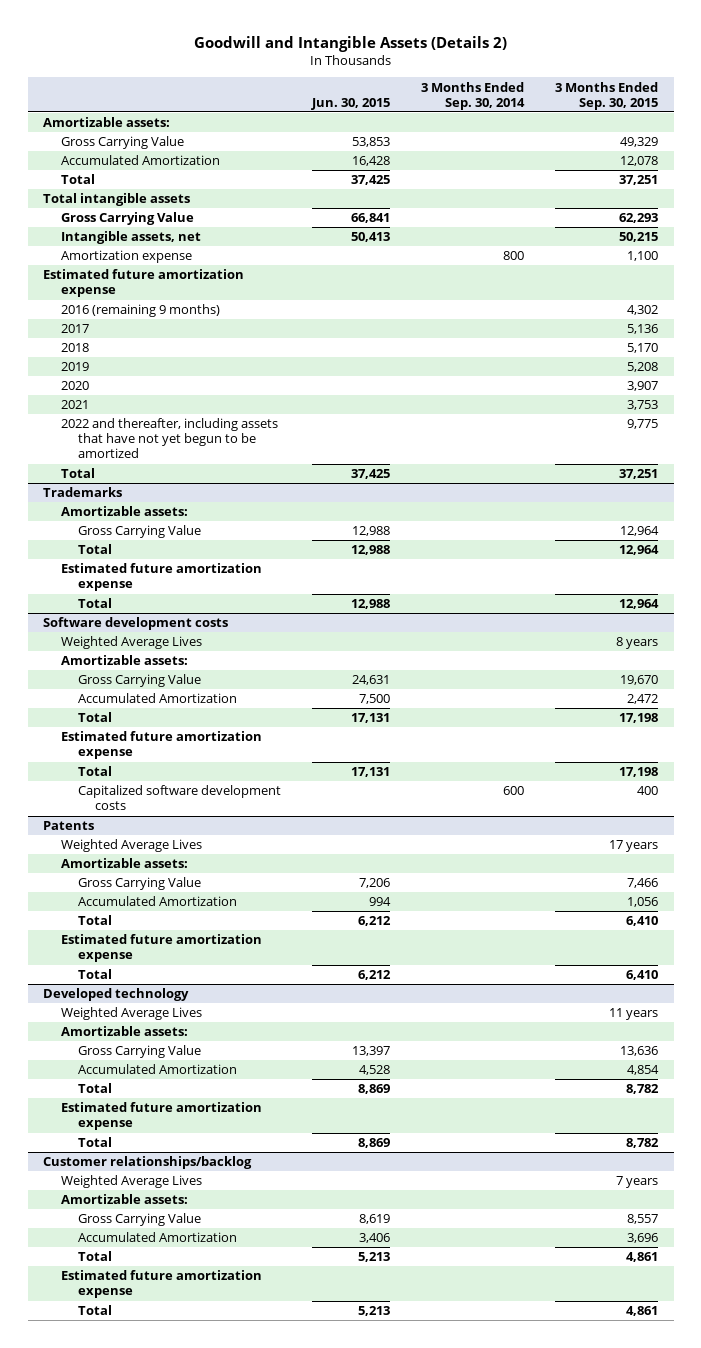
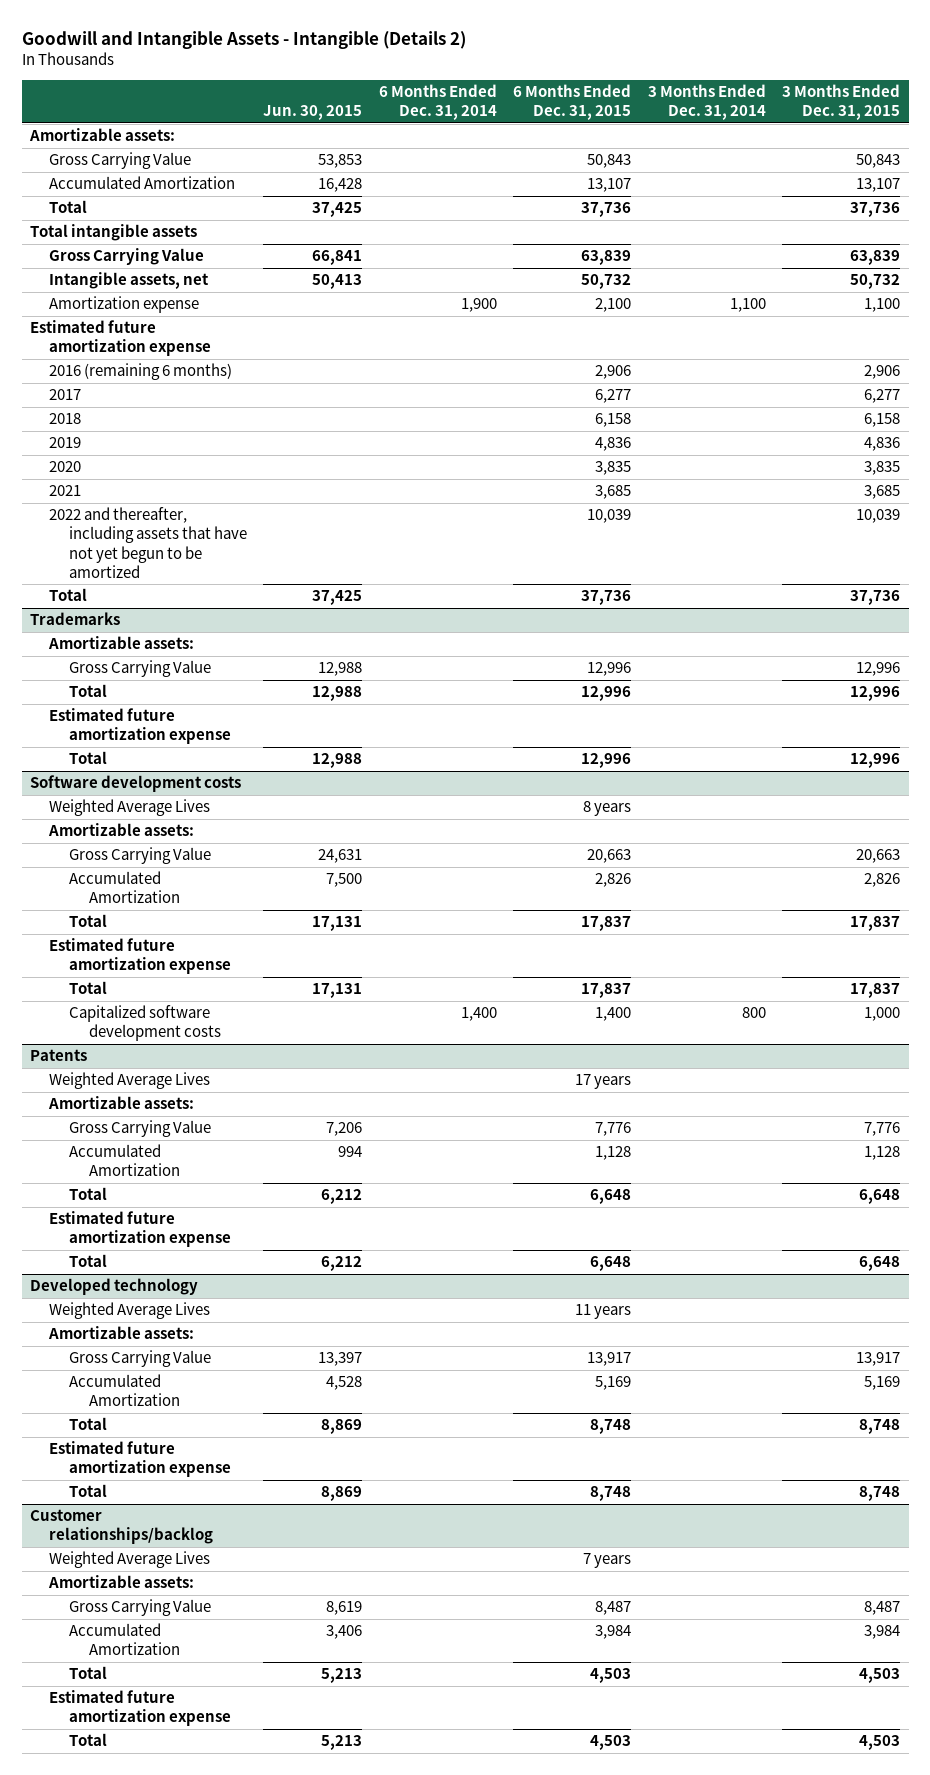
- Goodwill and Intangible Assets (Details 2)
+ Goodwill and Intangible Assets - Intangible (Details 2)
- | Jun. 30, 2015 | 3 Months Ended Sep. 30, 2014 | 3 Months Ended Sep. 30, 2015
+ | Jun. 30, 2015 | 6 Months Ended Dec. 31, 2014 | 6 Months Ended Dec. 31, 2015 | 3 Months Ended Dec. 31, 2014 | 3 Months Ended Dec. 31, 2015
- 2016 (remaining 9 months) | | | 4,302
+ 2016 (remaining 6 months) | | | 2,906 | | 2,906

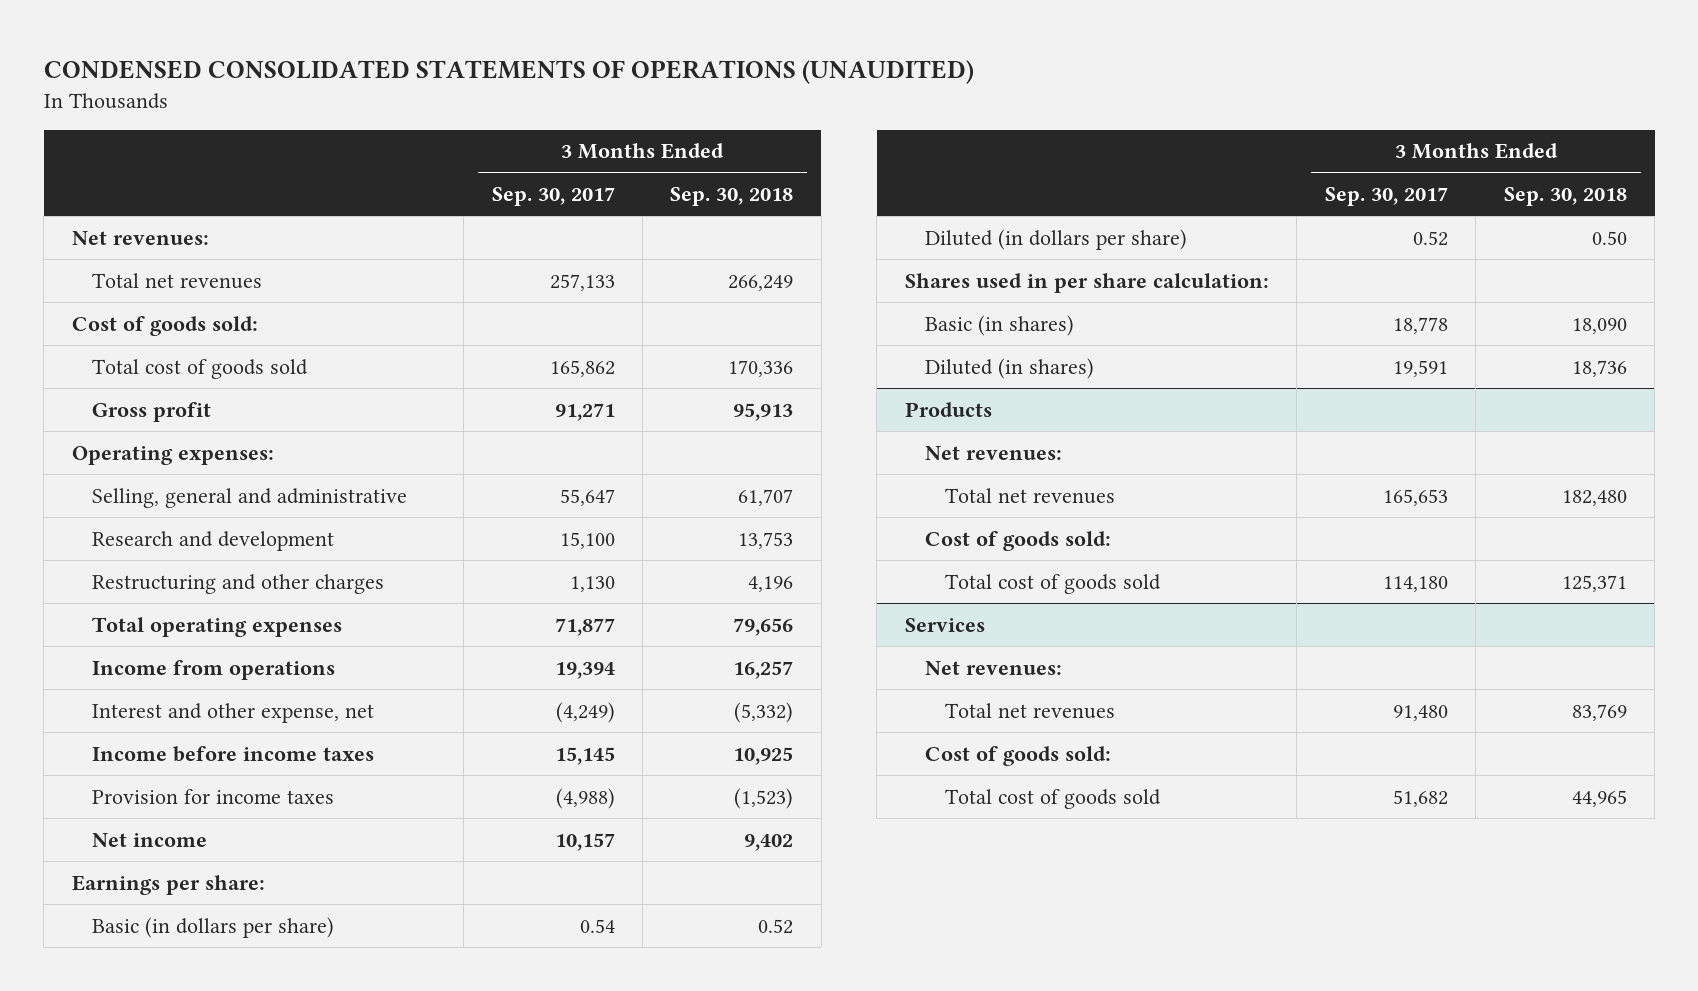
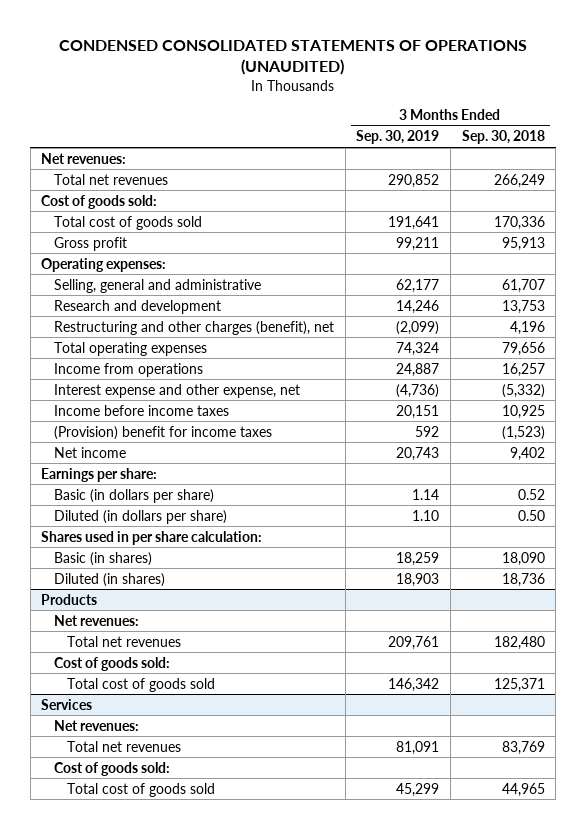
- | 3 Months Ended Sep. 30, 2017 | 3 Months Ended Sep. 30, 2018
+ | 3 Months Ended Sep. 30, 2019 | 3 Months Ended Sep. 30, 2018
- Restructuring and other charges | 1,130 | 4,196
+ Restructuring and other charges (benefit), net | (2,099) | 4,196
- Interest and other expense, net | (4,249) | (5,332)
+ Interest expense and other expense, net | (4,736) | (5,332)
- Provision for income taxes | (4,988) | (1,523)
+ (Provision) benefit for income taxes | 592 | (1,523)

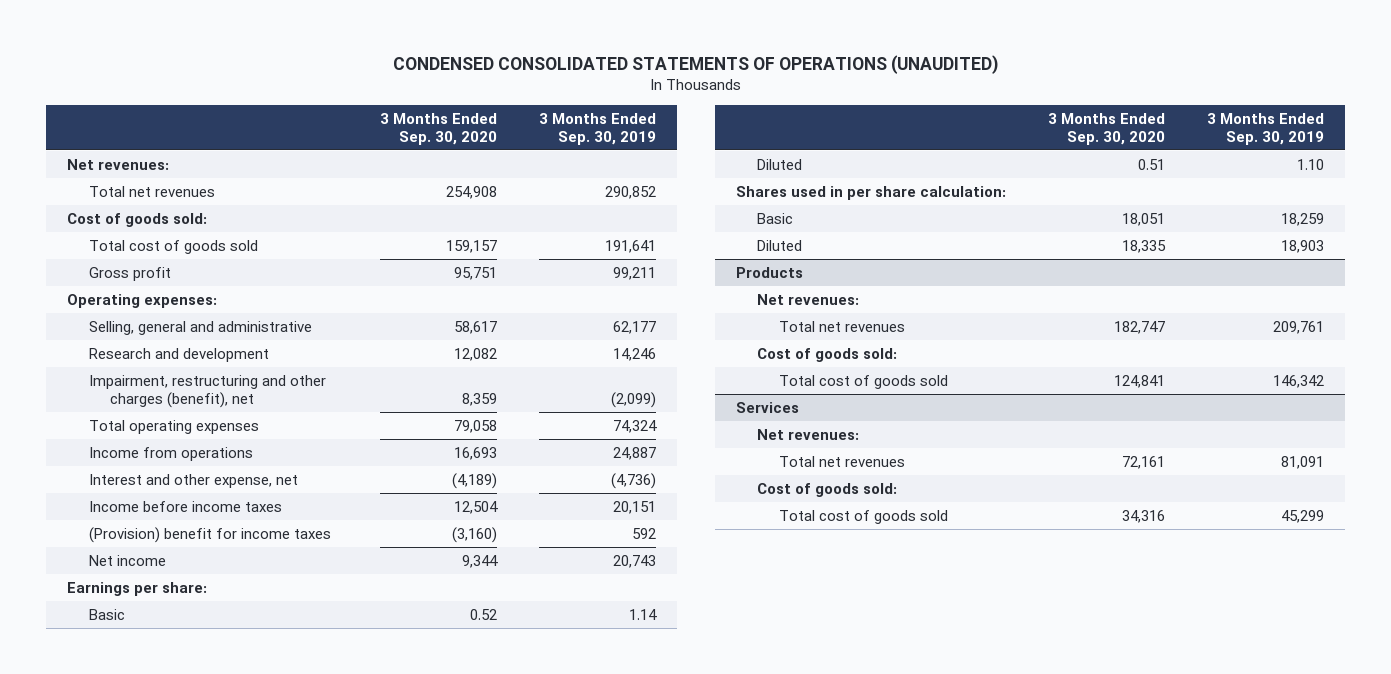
- | 3 Months Ended Sep. 30, 2019 | 3 Months Ended Sep. 30, 2018
+ | 3 Months Ended Sep. 30, 2020 | 3 Months Ended Sep. 30, 2019
- Restructuring and other charges (benefit), net | (2,099) | 4,196
+ Impairment, restructuring and other charges (benefit), net | 8,359 | (2,099)
- Interest expense and other expense, net | (4,736) | (5,332)
+ Interest and other expense, net | (4,189) | (4,736)
- Basic (in dollars per share) | 1.14 | 0.52
- Diluted (in dollars per share) | 1.10 | 0.50
+ Basic | 0.52 | 1.14
+ Diluted | 0.51 | 1.10
- Basic (in shares) | 18,259 | 18,090
- Diluted (in shares) | 18,903 | 18,736
+ Basic | 18,051 | 18,259
+ Diluted | 18,335 | 18,903

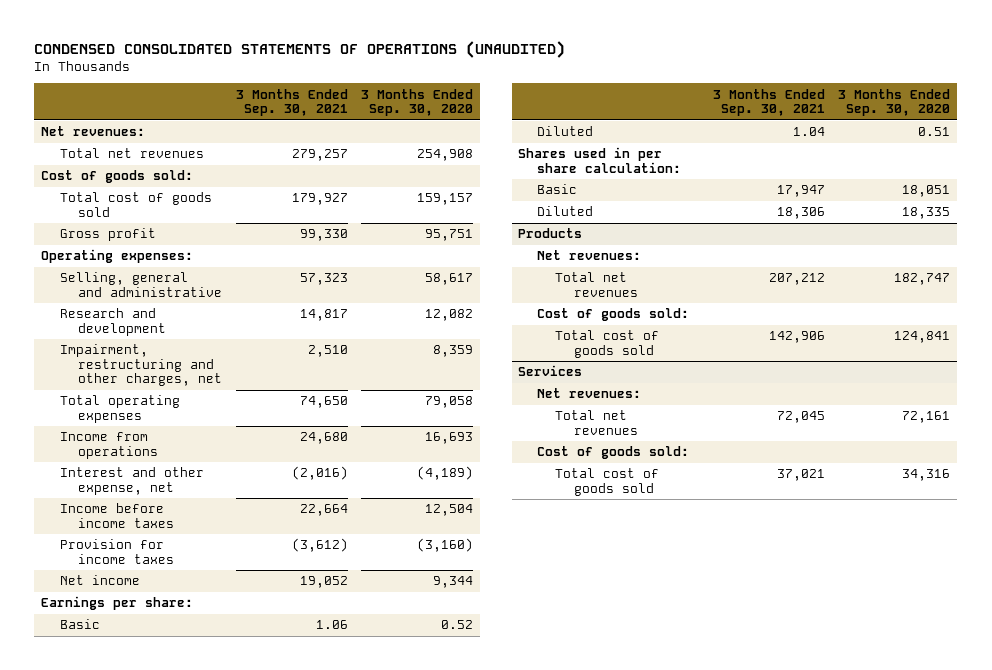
- | 3 Months Ended Sep. 30, 2020 | 3 Months Ended Sep. 30, 2019
+ | 3 Months Ended Sep. 30, 2021 | 3 Months Ended Sep. 30, 2020
- Impairment, restructuring and other charges (benefit), net | 8,359 | (2,099)
+ Impairment, restructuring and other charges, net | 2,510 | 8,359
- (Provision) benefit for income taxes | (3,160) | 592
+ Provision for income taxes | (3,612) | (3,160)

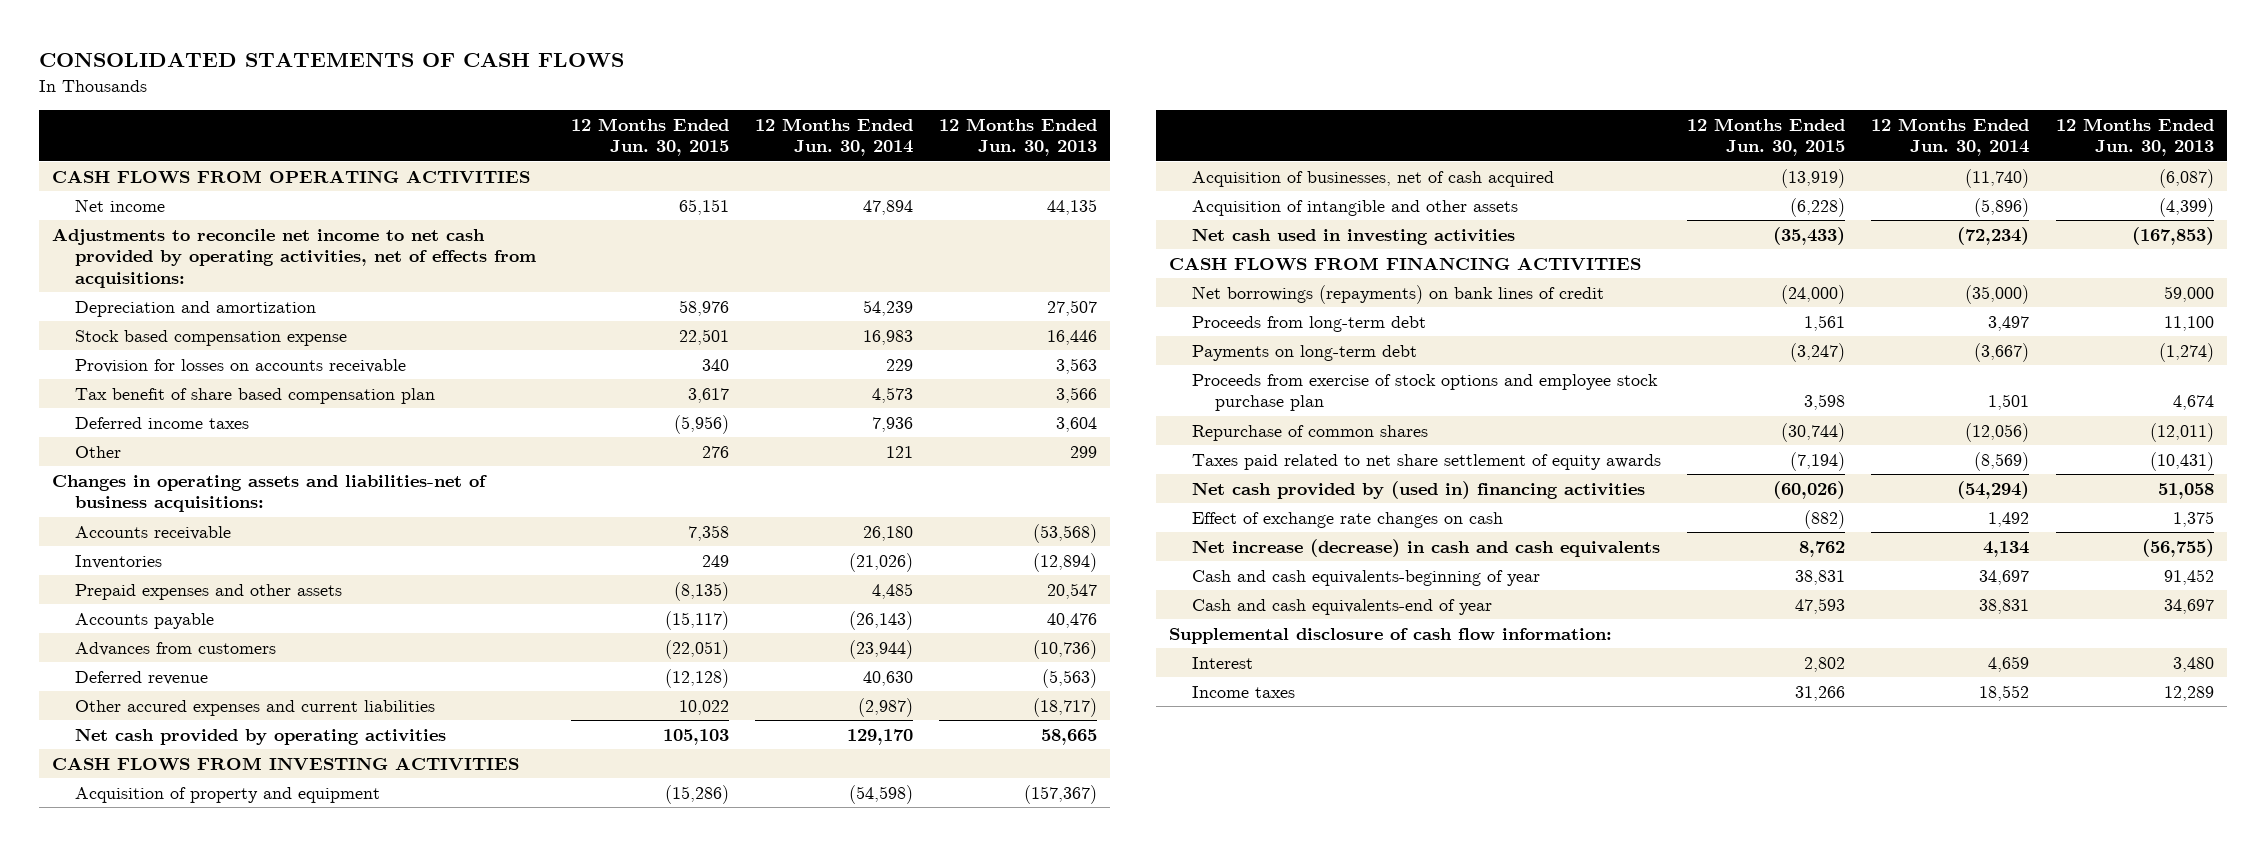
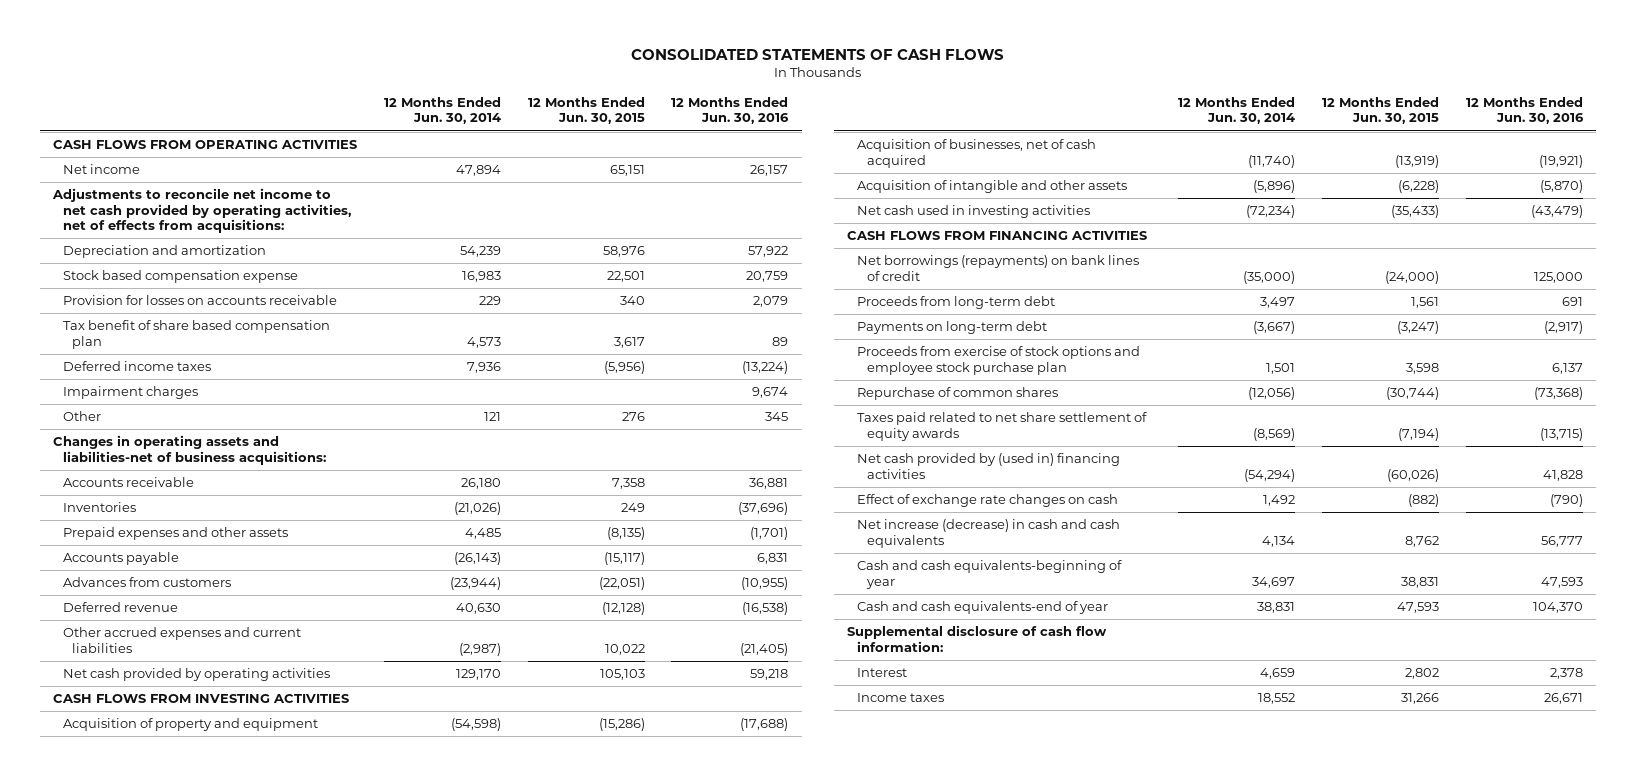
- | 12 Months Ended Jun. 30, 2015 | 12 Months Ended Jun. 30, 2014 | 12 Months Ended Jun. 30, 2013
+ | 12 Months Ended Jun. 30, 2014 | 12 Months Ended Jun. 30, 2015 | 12 Months Ended Jun. 30, 2016
+ Impairment charges | | | 9,674
- Other accured expenses and current liabilities | 10,022 | (2,987) | (18,717)
+ Other accrued expenses and current liabilities | (2,987) | 10,022 | (21,405)

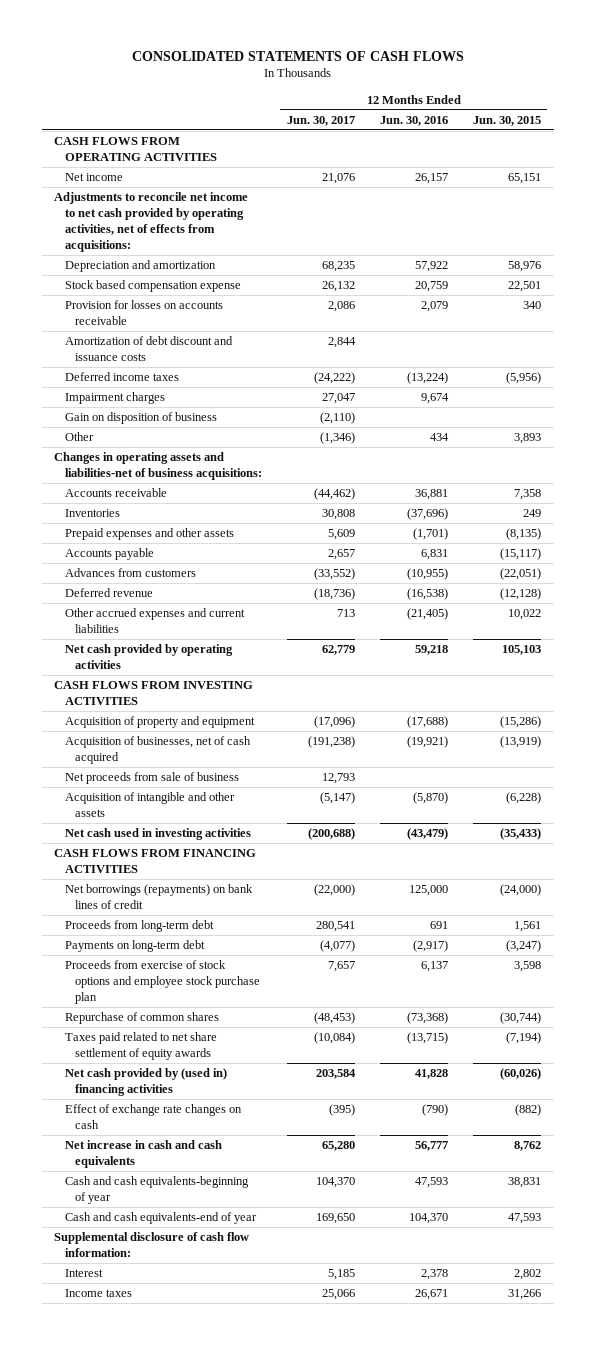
- | 12 Months Ended Jun. 30, 2014 | 12 Months Ended Jun. 30, 2015 | 12 Months Ended Jun. 30, 2016
+ | 12 Months Ended Jun. 30, 2017 | 12 Months Ended Jun. 30, 2016 | 12 Months Ended Jun. 30, 2015
- Tax benefit of share based compensation plan | 4,573 | 3,617 | 89
+ Amortization of debt discount and issuance costs | 2,844 | |
- Other | 121 | 276 | 345
+ Gain on disposition of business | (2,110) | |
+ Other | (1,346) | 434 | 3,893
+ Net proceeds from sale of business | 12,793 | |
- Net increase (decrease) in cash and cash equivalents | 4,134 | 8,762 | 56,777
+ Net increase in cash and cash equivalents | 65,280 | 56,777 | 8,762

